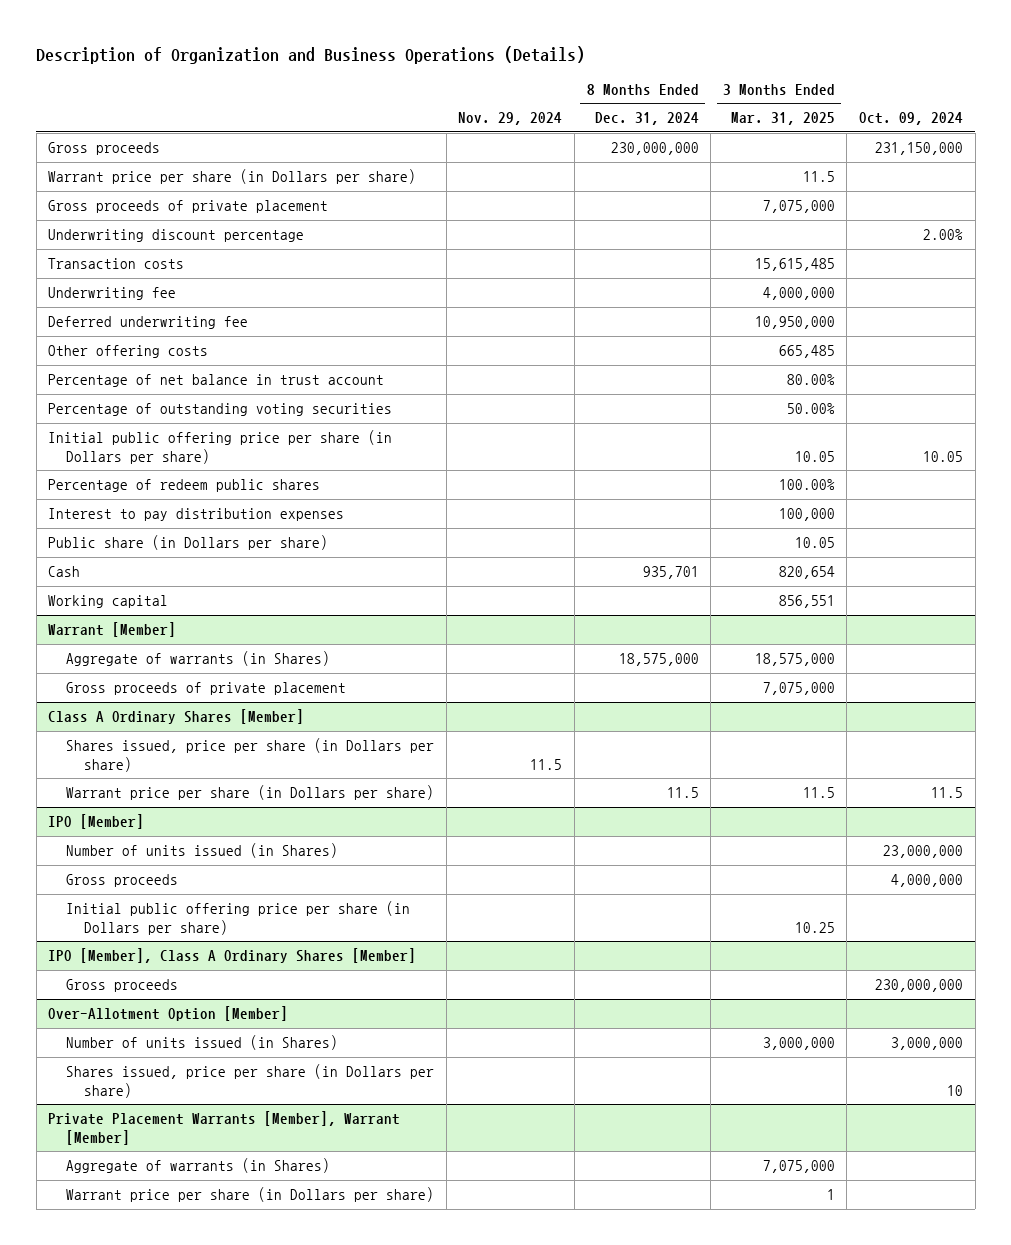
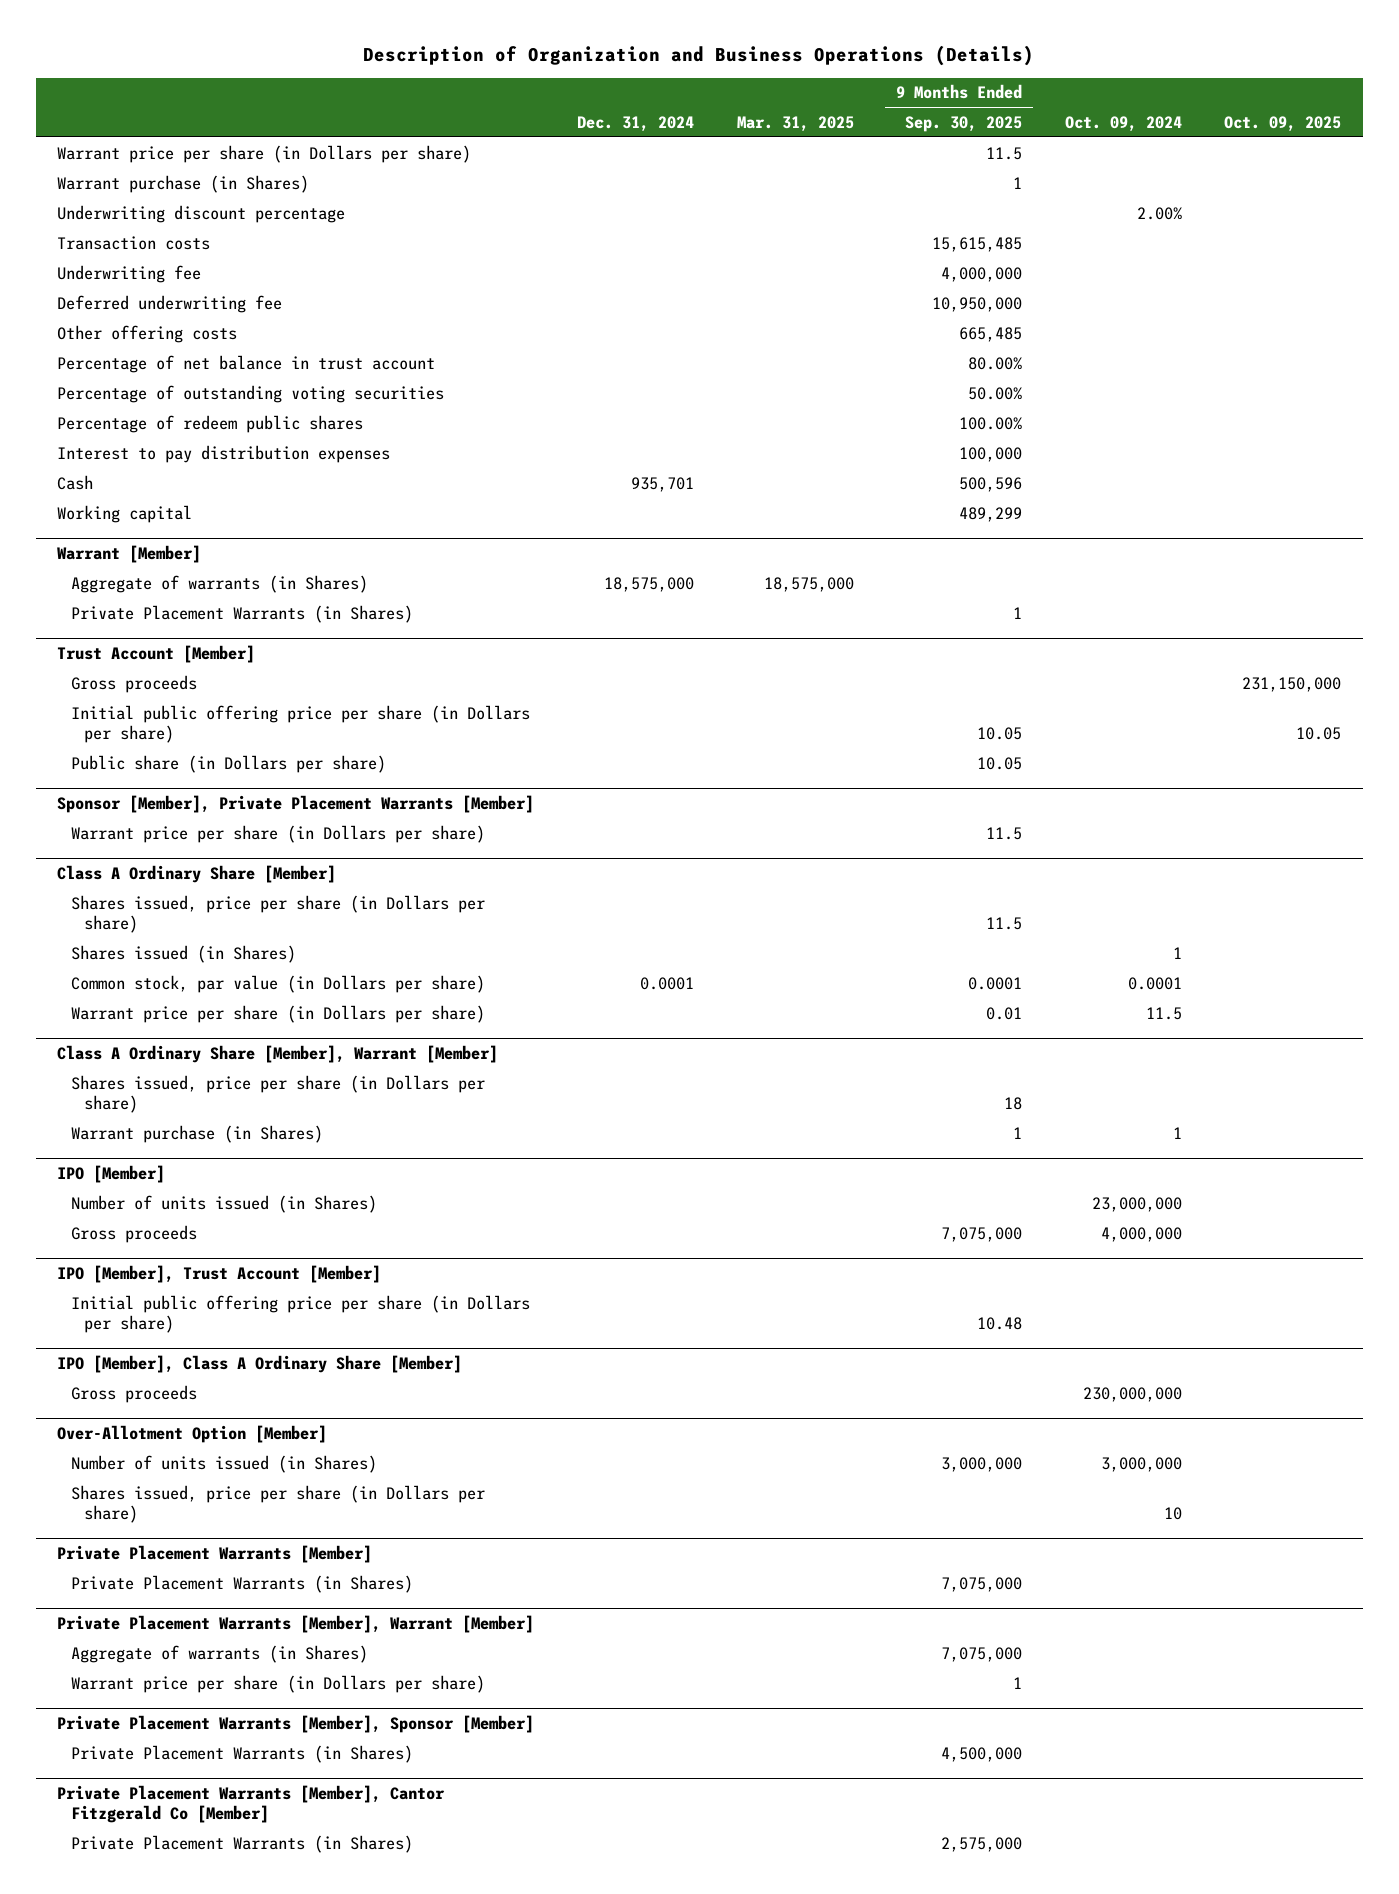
- | Nov. 29, 2024 | 8 Months Ended Dec. 31, 2024 | 3 Months Ended Mar. 31, 2025 | Oct. 09, 2024
+ | Dec. 31, 2024 | Mar. 31, 2025 | 9 Months Ended Sep. 30, 2025 | Oct. 09, 2024 | Oct. 09, 2025
- Gross proceeds | | 230,000,000 | | 231,150,000
- Gross proceeds of private placement | | | 7,075,000 |
+ Warrant purchase (in Shares) | | | 1 | |
- Initial public offering price per share (in Dollars per share) | | | 10.05 | 10.05
- Public share (in Dollars per share) | | | 10.05 |
@ Warrant [Member]
- Gross proceeds of private placement | | | 7,075,000 |
- Class A Ordinary Shares [Member]
@ Warrant [Member]
+ Private Placement Warrants (in Shares) | | | 1 | |
+ Trust Account [Member]
+ Gross proceeds | | | | | 231,150,000
+ Initial public offering price per share (in Dollars per share) | | | 10.05 | | 10.05
+ Public share (in Dollars per share) | | | 10.05 | |
+ Sponsor [Member], Private Placement Warrants [Member]
+ Warrant price per share (in Dollars per share) | | | 11.5 | |
+ Class A Ordinary Share [Member]
+ Shares issued (in Shares) | | | | 1 |
+ Common stock, par value (in Dollars per share) | 0.0001 | | 0.0001 | 0.0001 |
+ Class A Ordinary Share [Member], Warrant [Member]
+ Shares issued, price per share (in Dollars per share) | | | 18 | |
+ Warrant purchase (in Shares) | | | 1 | 1 |
@ IPO [Member]
- Initial public offering price per share (in Dollars per share) | | | 10.25 |
- IPO [Member], Class A Ordinary Shares [Member]
+ IPO [Member], Trust Account [Member]
+ Initial public offering price per share (in Dollars per share) | | | 10.48 | |
+ IPO [Member], Class A Ordinary Share [Member]
+ Private Placement Warrants [Member]
+ Private Placement Warrants (in Shares) | | | 7,075,000 | |
+ Private Placement Warrants [Member], Sponsor [Member]
+ Private Placement Warrants (in Shares) | | | 4,500,000 | |
+ Private Placement Warrants [Member], Cantor Fitzgerald Co [Member]
+ Private Placement Warrants (in Shares) | | | 2,575,000 | |

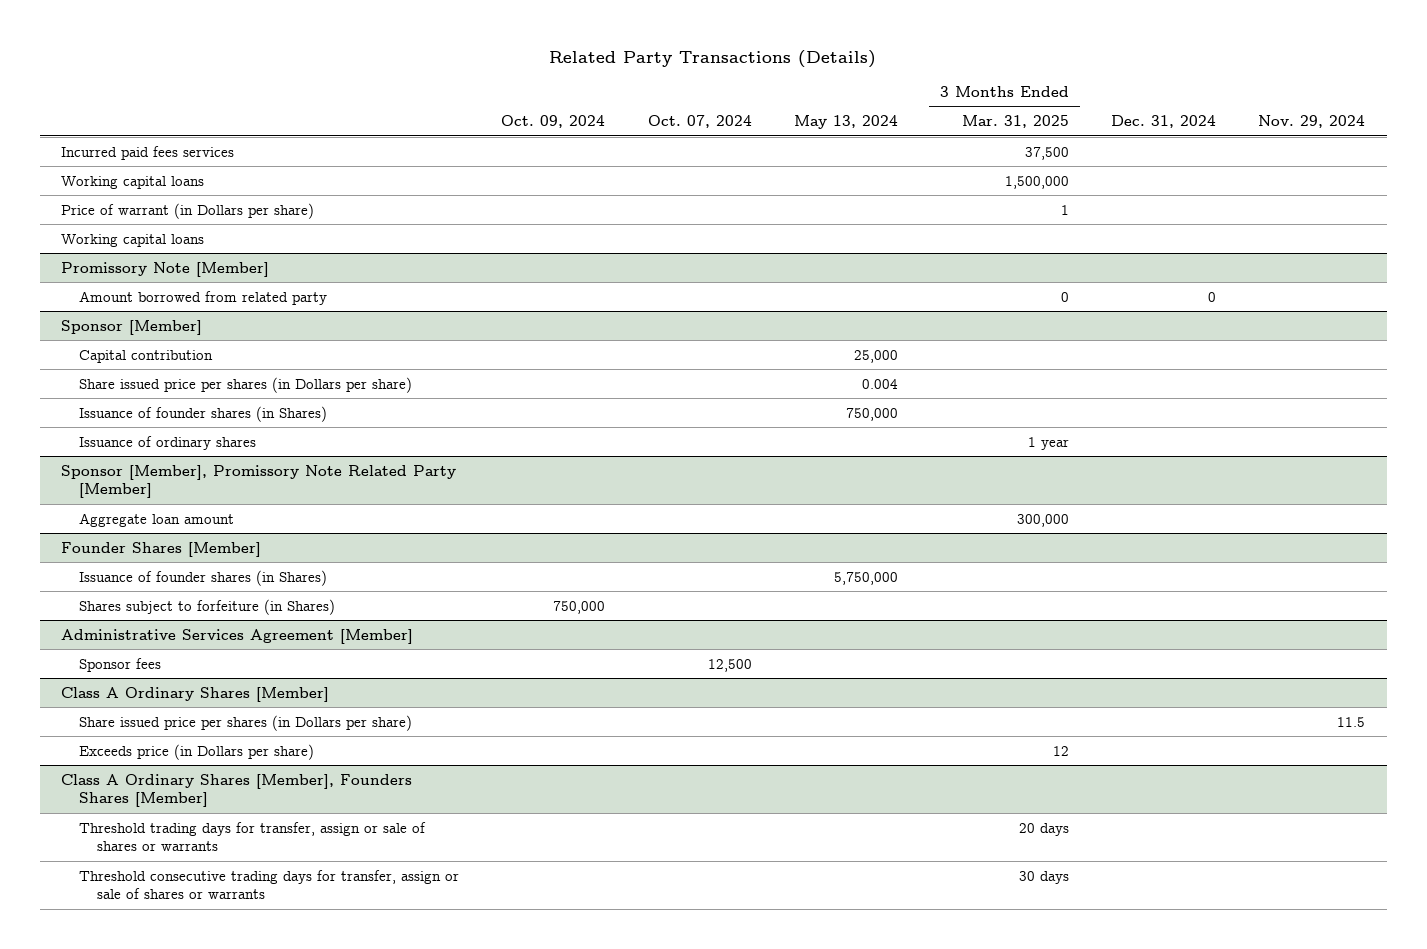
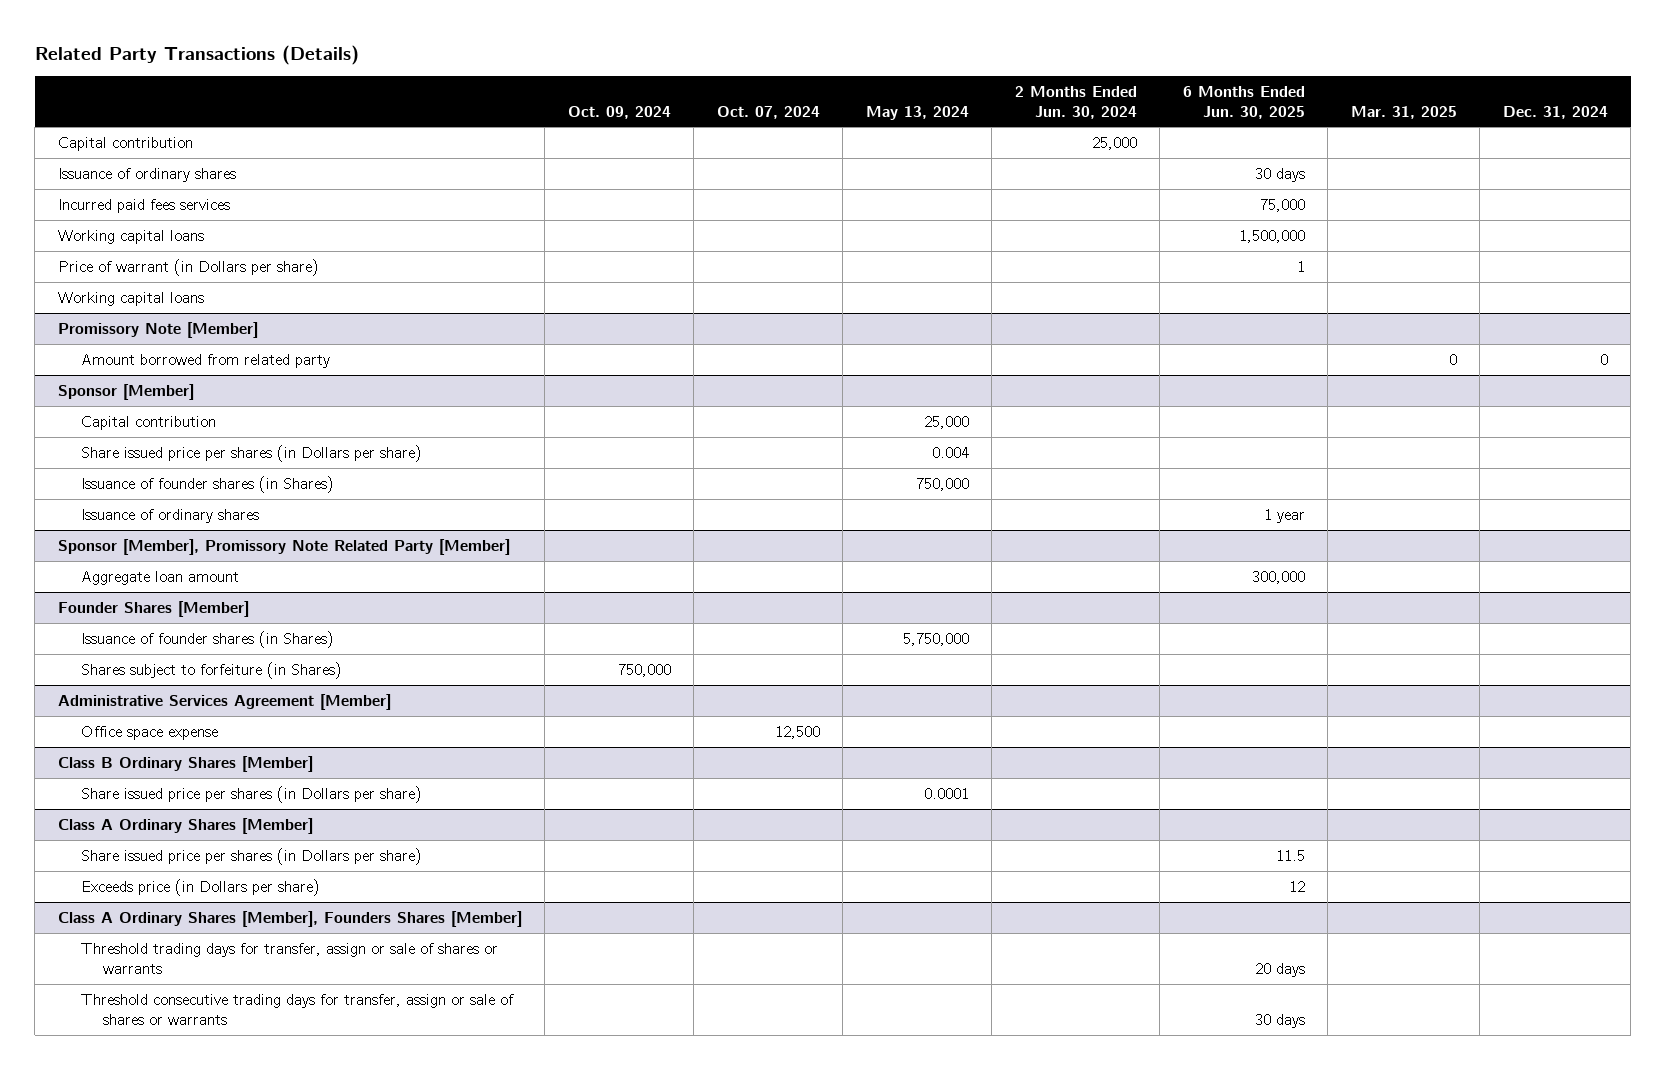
- | Oct. 09, 2024 | Oct. 07, 2024 | May 13, 2024 | 3 Months Ended Mar. 31, 2025 | Dec. 31, 2024 | Nov. 29, 2024
+ | Oct. 09, 2024 | Oct. 07, 2024 | May 13, 2024 | 2 Months Ended Jun. 30, 2024 | 6 Months Ended Jun. 30, 2025 | Mar. 31, 2025 | Dec. 31, 2024
+ Capital contribution | | | | 25,000 | | |
+ Issuance of ordinary shares | | | | | 30 days | |
@ Administrative Services Agreement [Member]
- Sponsor fees | | 12,500 | | | |
+ Office space expense | | 12,500 | | | | |
+ Class B Ordinary Shares [Member]
+ Share issued price per shares (in Dollars per share) | | | 0.0001 | | | |

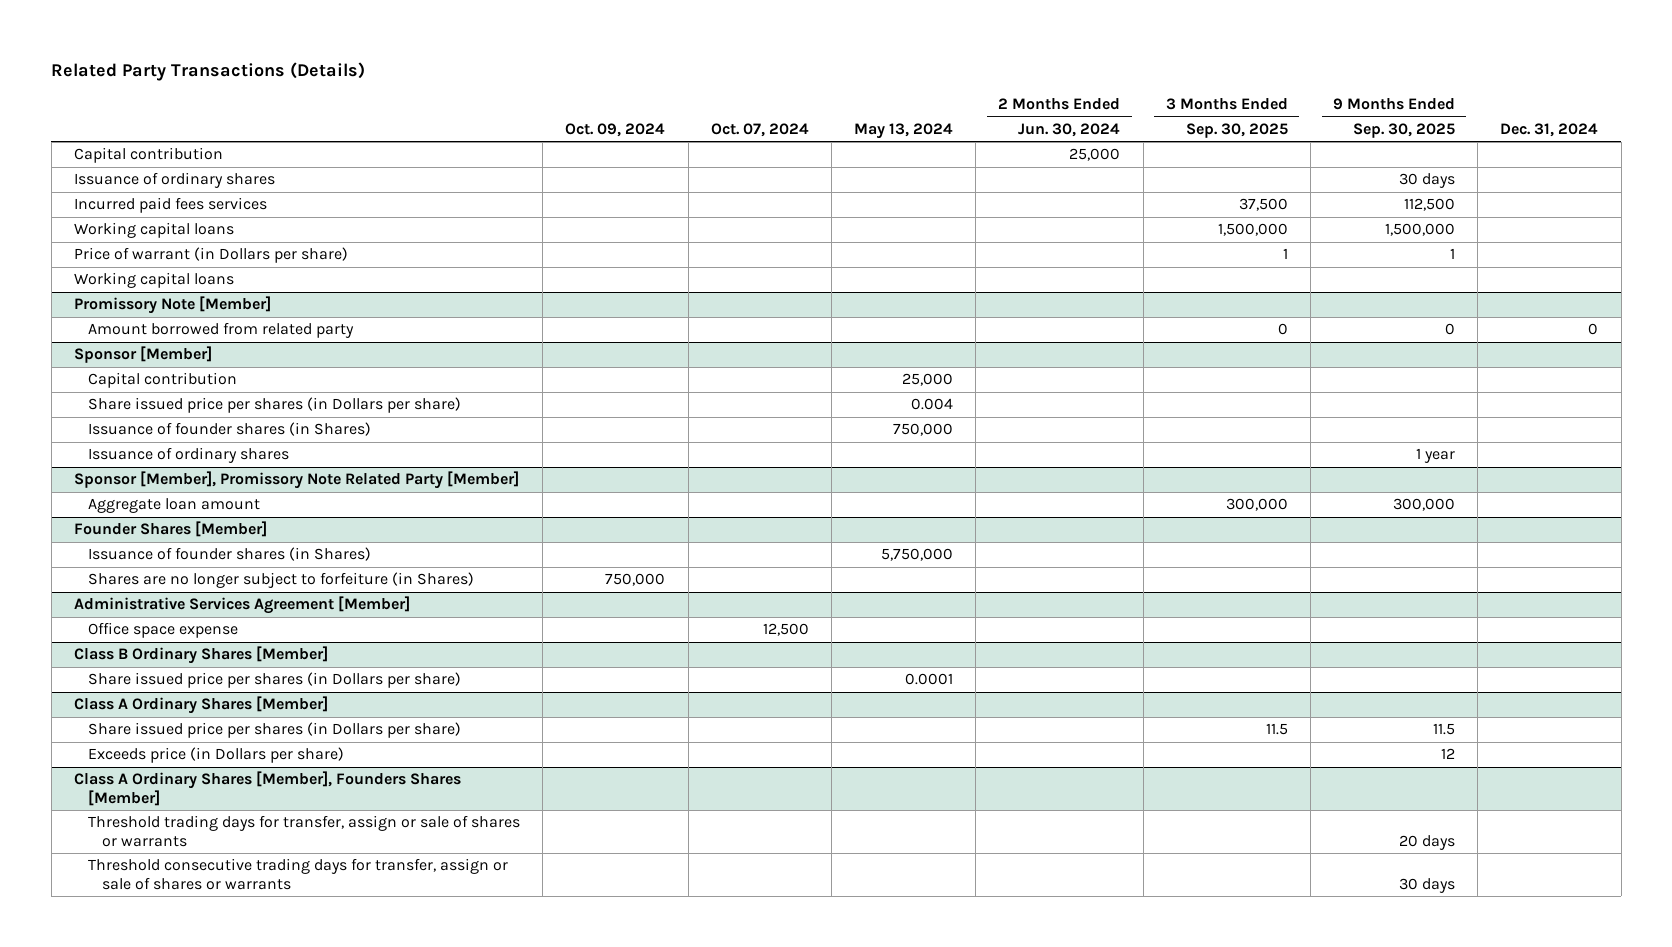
- | Oct. 09, 2024 | Oct. 07, 2024 | May 13, 2024 | 2 Months Ended Jun. 30, 2024 | 6 Months Ended Jun. 30, 2025 | Mar. 31, 2025 | Dec. 31, 2024
+ | Oct. 09, 2024 | Oct. 07, 2024 | May 13, 2024 | 2 Months Ended Jun. 30, 2024 | 3 Months Ended Sep. 30, 2025 | 9 Months Ended Sep. 30, 2025 | Dec. 31, 2024
@ Founder Shares [Member]
- Shares subject to forfeiture (in Shares) | 750,000 | | | | | |
+ Shares are no longer subject to forfeiture (in Shares) | 750,000 | | | | | |

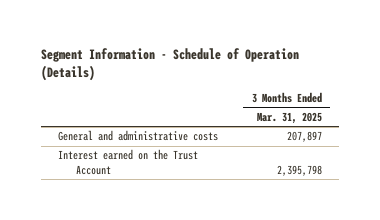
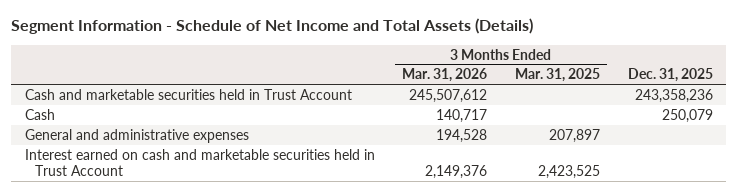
- Segment Information - Schedule of Operation (Details)
+ Segment Information - Schedule of Net Income and Total Assets (Details)
- | 3 Months Ended Mar. 31, 2025
+ | 3 Months Ended Mar. 31, 2026 | 3 Months Ended Mar. 31, 2025 | Dec. 31, 2025
- General and administrative costs | 207,897
- Interest earned on the Trust Account | 2,395,798
+ Cash and marketable securities held in Trust Account | 245,507,612 | | 243,358,236
+ Cash | 140,717 | | 250,079
+ General and administrative expenses | 194,528 | 207,897 |
+ Interest earned on cash and marketable securities held in Trust Account | 2,149,376 | 2,423,525 |

